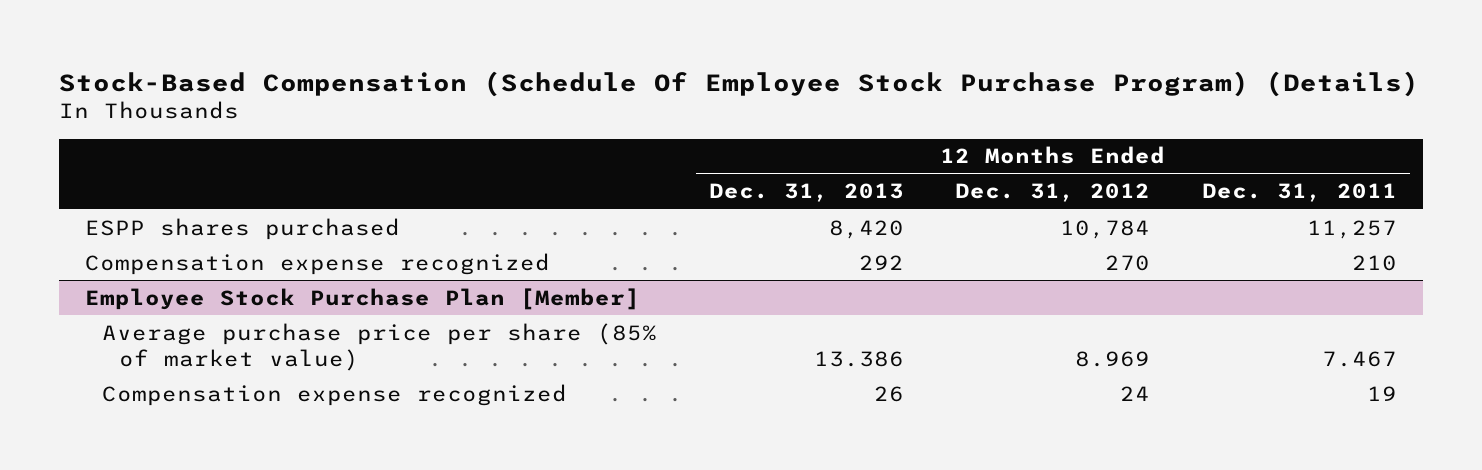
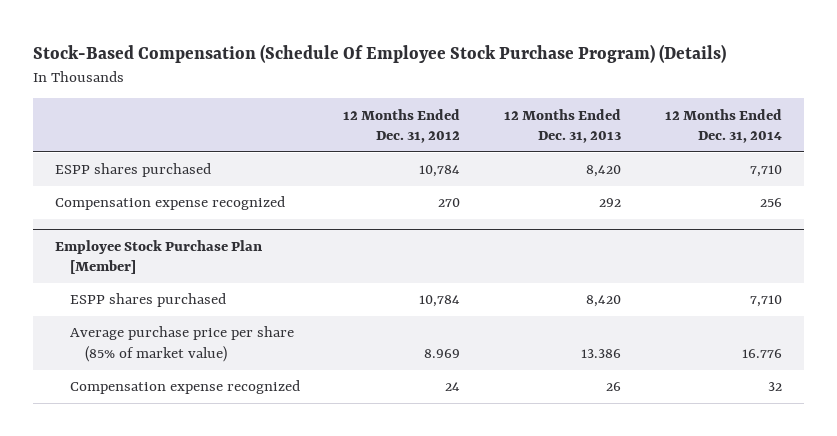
- | 12 Months Ended Dec. 31, 2013 | 12 Months Ended Dec. 31, 2012 | 12 Months Ended Dec. 31, 2011
+ | 12 Months Ended Dec. 31, 2012 | 12 Months Ended Dec. 31, 2013 | 12 Months Ended Dec. 31, 2014
@ Employee Stock Purchase Plan [Member]
+ ESPP shares purchased | 10,784 | 8,420 | 7,710

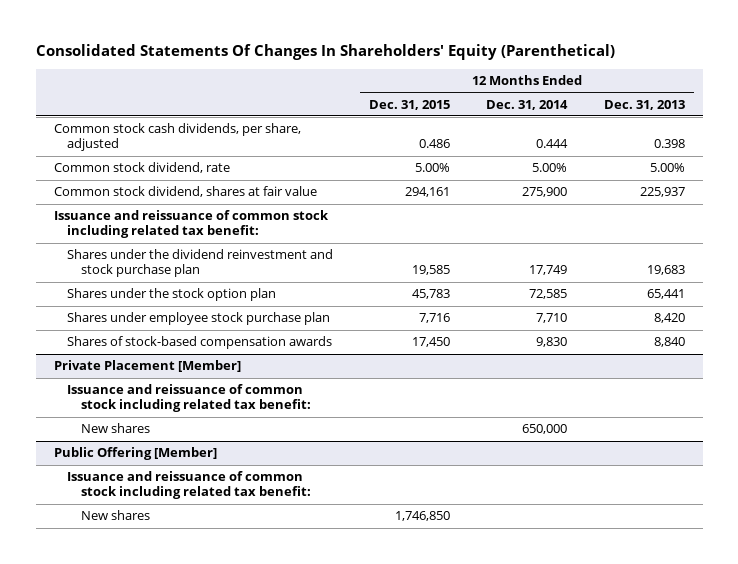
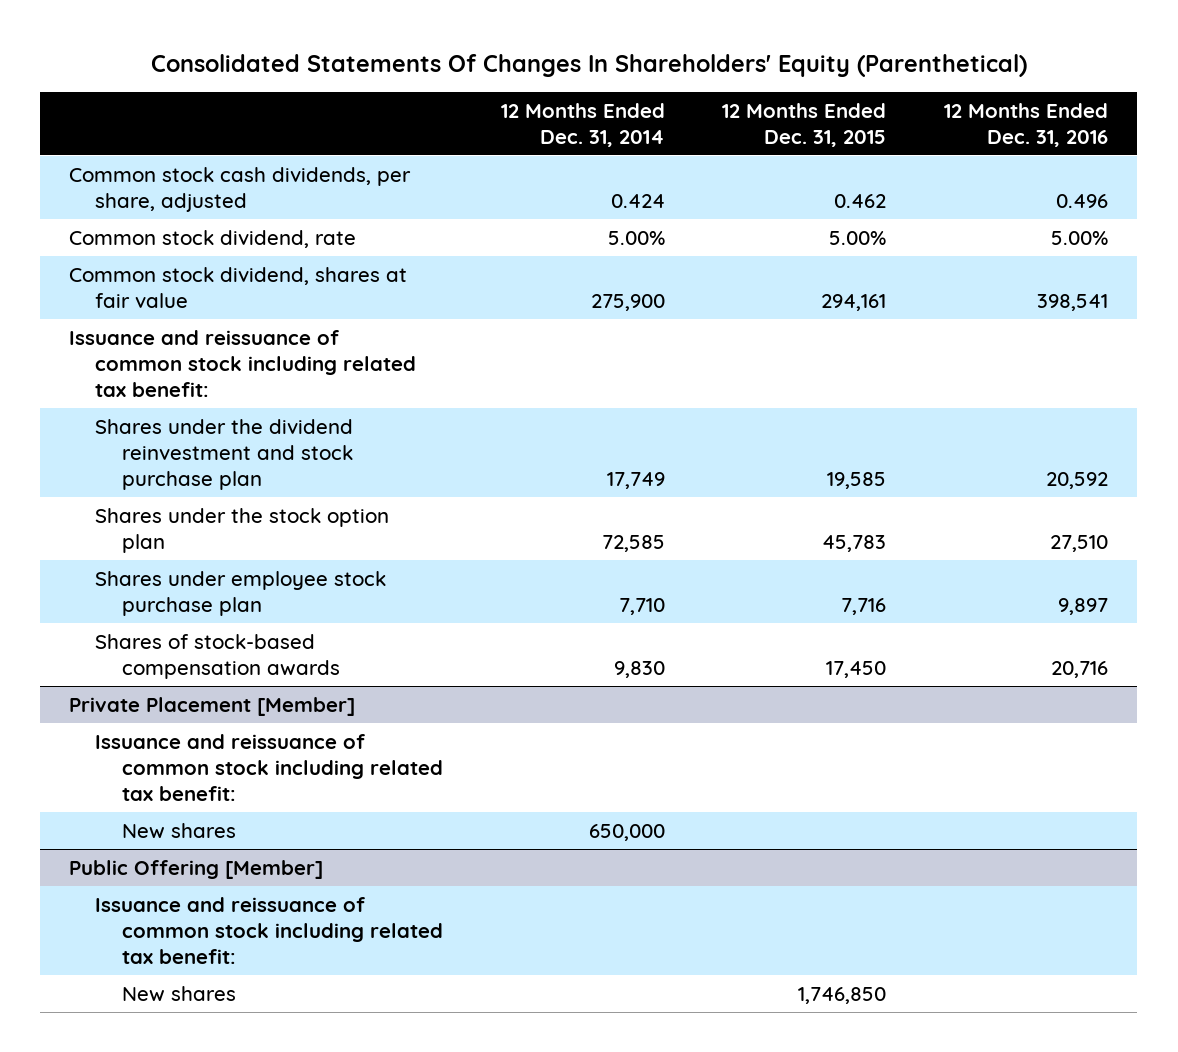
- | 12 Months Ended Dec. 31, 2015 | 12 Months Ended Dec. 31, 2014 | 12 Months Ended Dec. 31, 2013
+ | 12 Months Ended Dec. 31, 2014 | 12 Months Ended Dec. 31, 2015 | 12 Months Ended Dec. 31, 2016
- Common stock cash dividends, per share, adjusted | 0.486 | 0.444 | 0.398
+ Common stock cash dividends, per share, adjusted | 0.424 | 0.462 | 0.496

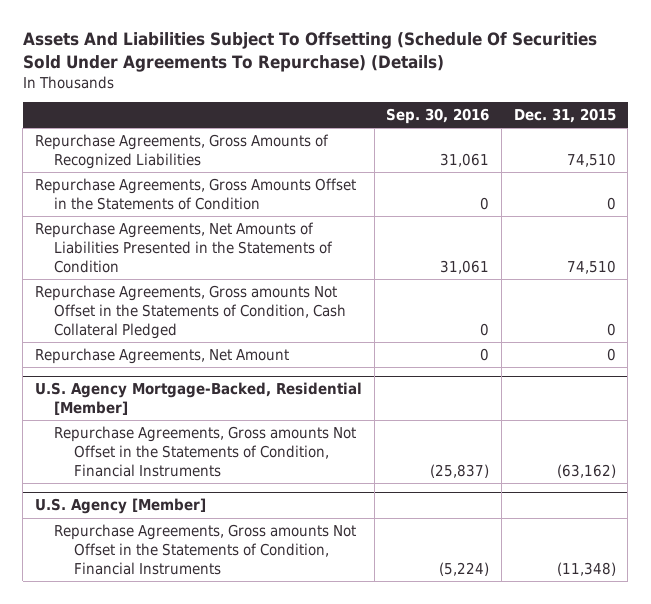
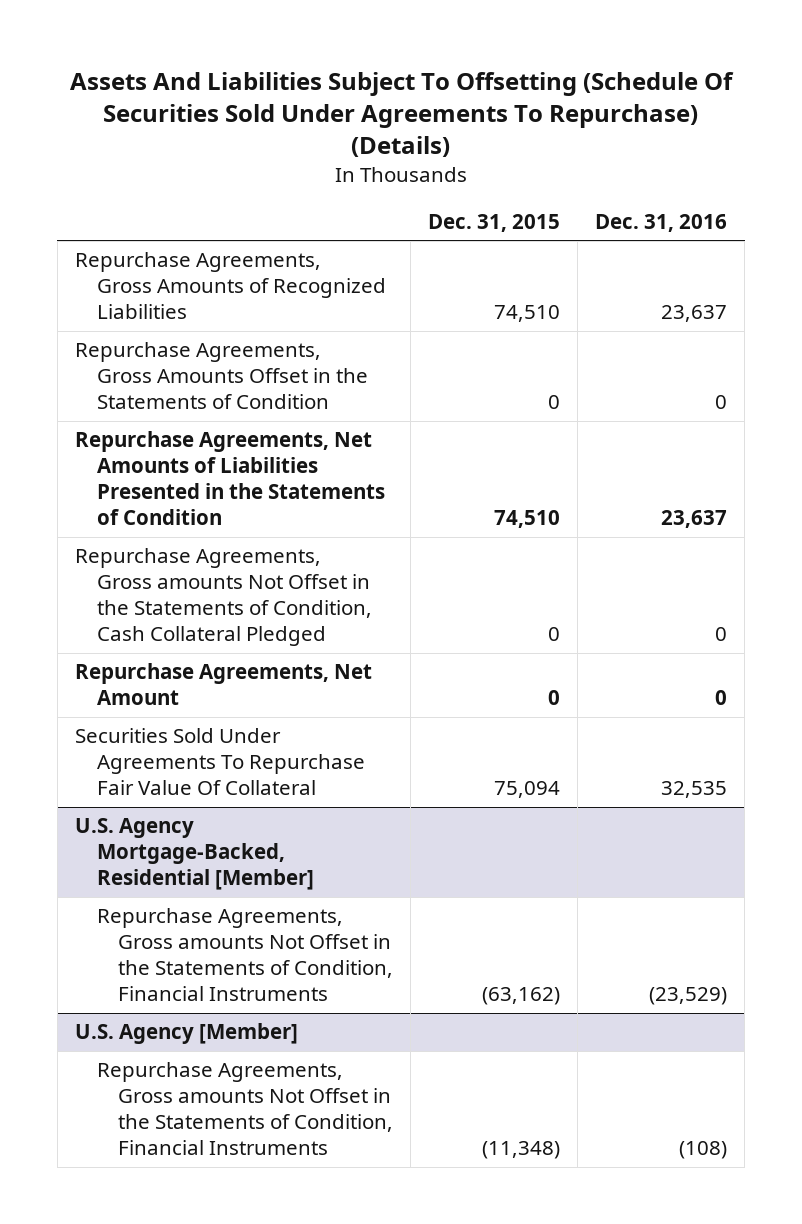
- | Sep. 30, 2016 | Dec. 31, 2015
+ | Dec. 31, 2015 | Dec. 31, 2016
+ Securities Sold Under Agreements To Repurchase Fair Value Of Collateral | 75,094 | 32,535

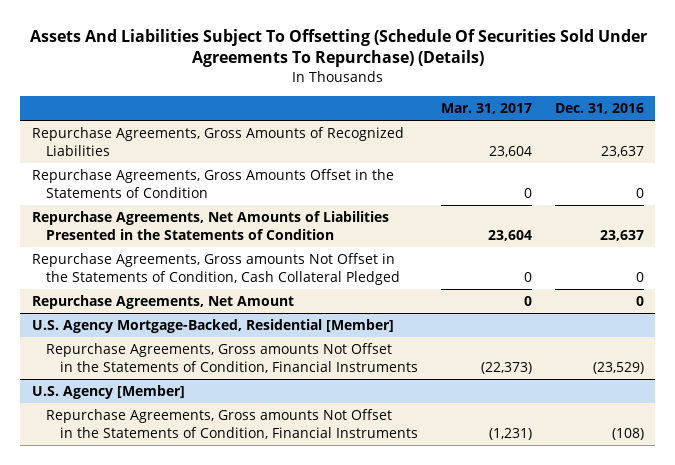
- | Dec. 31, 2015 | Dec. 31, 2016
+ | Mar. 31, 2017 | Dec. 31, 2016
- Securities Sold Under Agreements To Repurchase Fair Value Of Collateral | 75,094 | 32,535

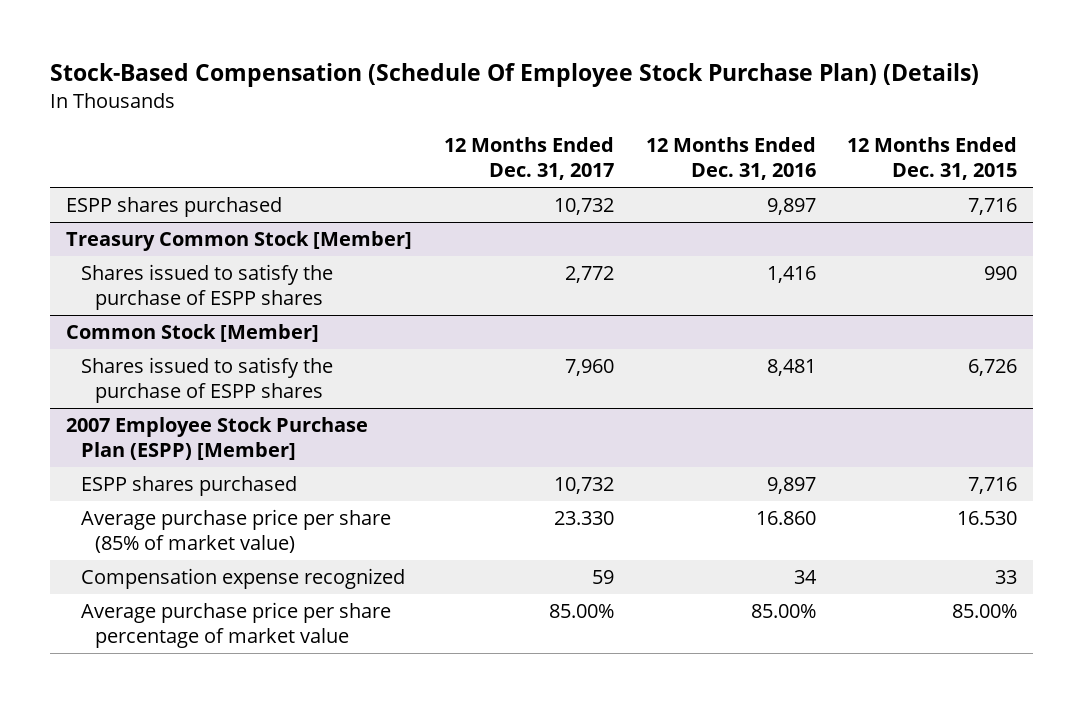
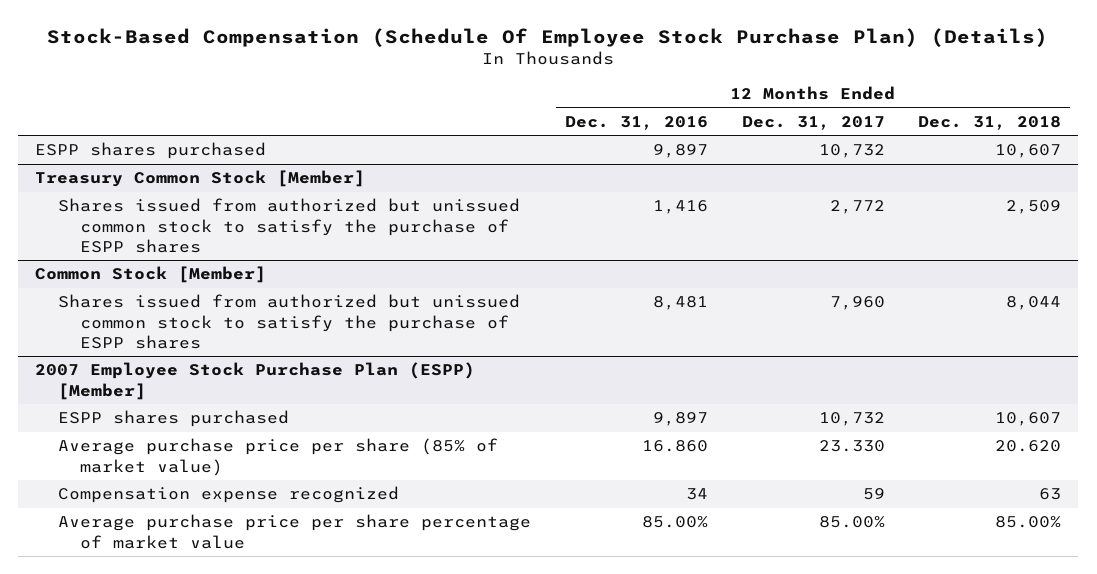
- | 12 Months Ended Dec. 31, 2017 | 12 Months Ended Dec. 31, 2016 | 12 Months Ended Dec. 31, 2015
+ | 12 Months Ended Dec. 31, 2016 | 12 Months Ended Dec. 31, 2017 | 12 Months Ended Dec. 31, 2018
@ Treasury Common Stock [Member]
- Shares issued to satisfy the purchase of ESPP shares | 2,772 | 1,416 | 990
+ Shares issued from authorized but unissued common stock to satisfy the purchase of ESPP shares | 1,416 | 2,772 | 2,509
@ Common Stock [Member]
- Shares issued to satisfy the purchase of ESPP shares | 7,960 | 8,481 | 6,726
+ Shares issued from authorized but unissued common stock to satisfy the purchase of ESPP shares | 8,481 | 7,960 | 8,044

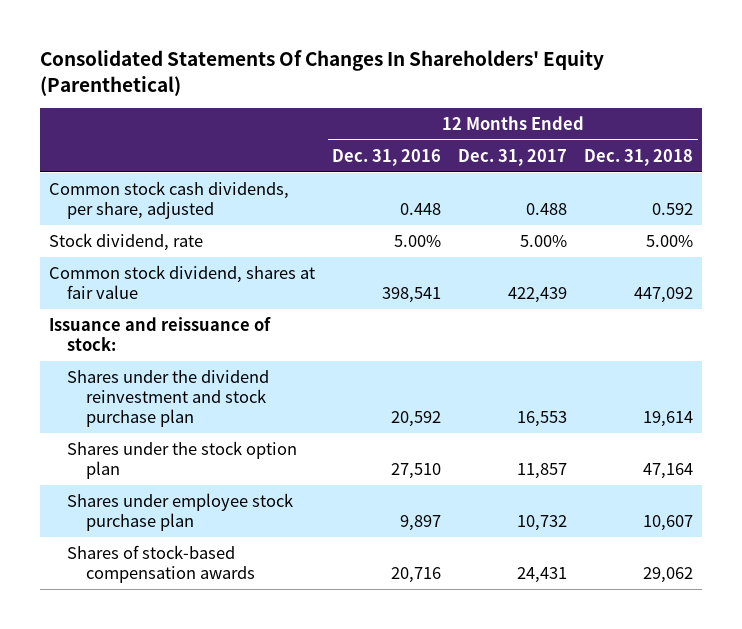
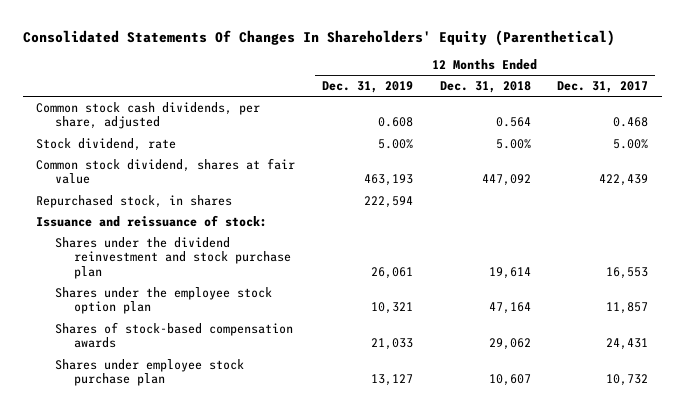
- | 12 Months Ended Dec. 31, 2016 | 12 Months Ended Dec. 31, 2017 | 12 Months Ended Dec. 31, 2018
+ | 12 Months Ended Dec. 31, 2019 | 12 Months Ended Dec. 31, 2018 | 12 Months Ended Dec. 31, 2017
- Common stock cash dividends, per share, adjusted | 0.448 | 0.488 | 0.592
+ Common stock cash dividends, per share, adjusted | 0.608 | 0.564 | 0.468
+ Repurchased stock, in shares | 222,594 | |
- Shares under the stock option plan | 27,510 | 11,857 | 47,164
+ Shares under the employee stock option plan | 10,321 | 47,164 | 11,857
moved down: Shares under employee stock purchase plan | 13,127 | 10,607 | 10,732

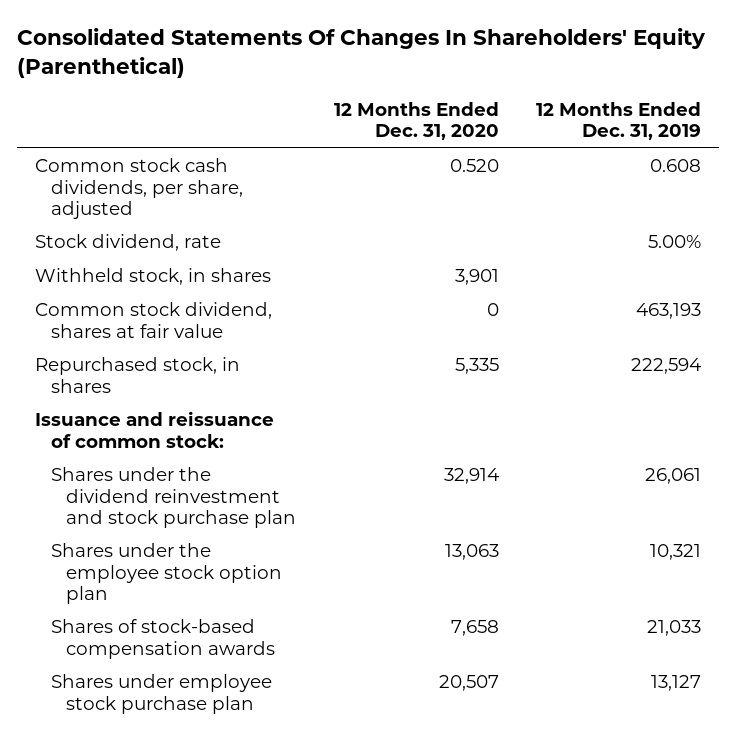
- | 12 Months Ended Dec. 31, 2019 | 12 Months Ended Dec. 31, 2018 | 12 Months Ended Dec. 31, 2017
+ | 12 Months Ended Dec. 31, 2020 | 12 Months Ended Dec. 31, 2019
+ Withheld stock, in shares | 3,901 |
- Issuance and reissuance of stock:
+ Issuance and reissuance of common stock:

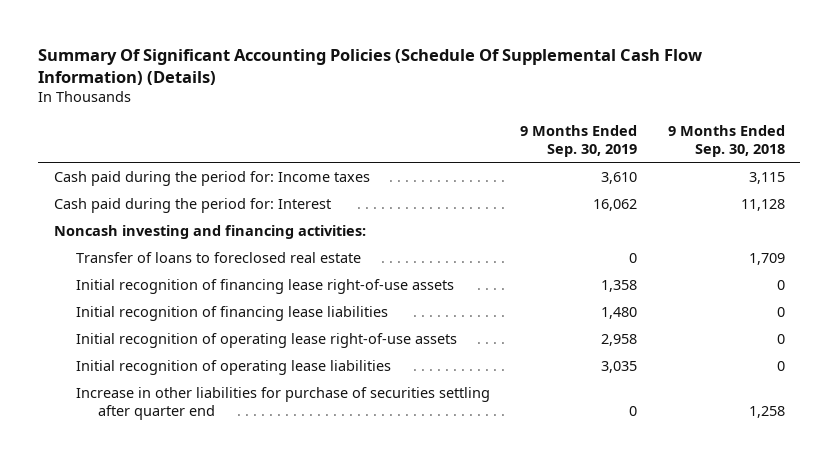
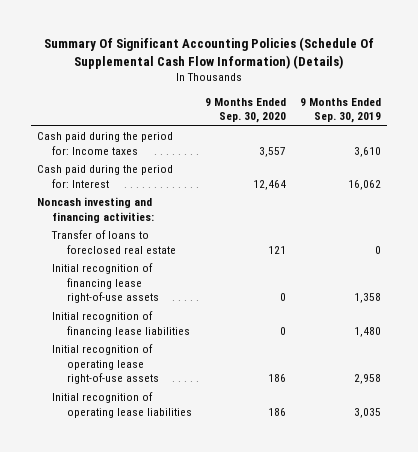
- | 9 Months Ended Sep. 30, 2019 | 9 Months Ended Sep. 30, 2018
+ | 9 Months Ended Sep. 30, 2020 | 9 Months Ended Sep. 30, 2019
- Increase in other liabilities for purchase of securities settling after quarter end | 0 | 1,258

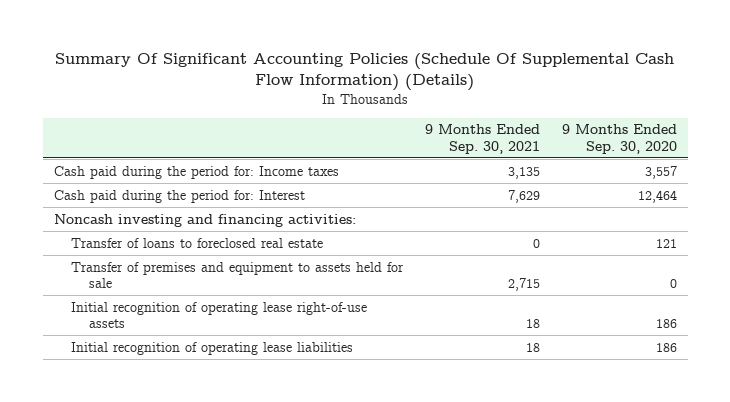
- | 9 Months Ended Sep. 30, 2020 | 9 Months Ended Sep. 30, 2019
+ | 9 Months Ended Sep. 30, 2021 | 9 Months Ended Sep. 30, 2020
- Initial recognition of financing lease right-of-use assets | 0 | 1,358
- Initial recognition of financing lease liabilities | 0 | 1,480
+ Transfer of premises and equipment to assets held for sale | 2,715 | 0

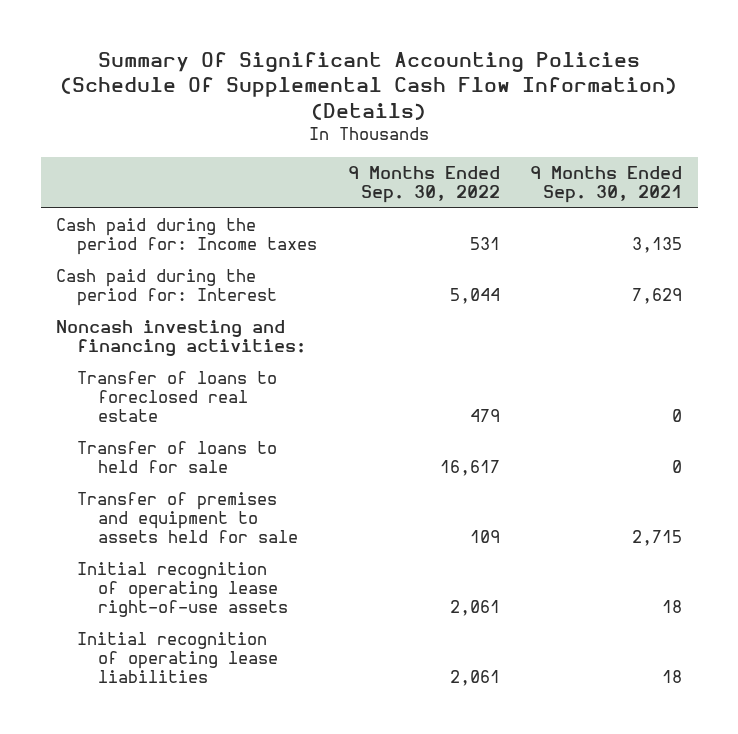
- | 9 Months Ended Sep. 30, 2021 | 9 Months Ended Sep. 30, 2020
+ | 9 Months Ended Sep. 30, 2022 | 9 Months Ended Sep. 30, 2021
+ Transfer of loans to held for sale | 16,617 | 0

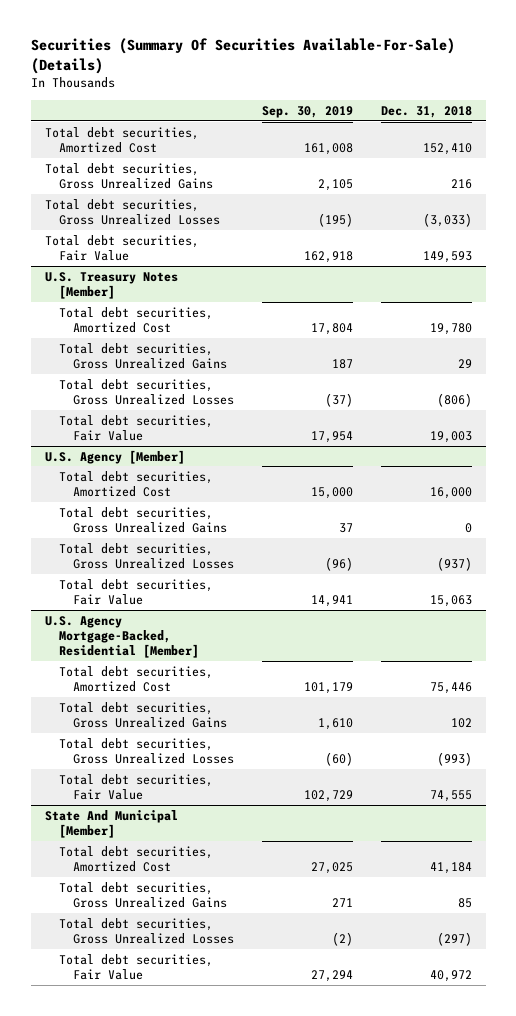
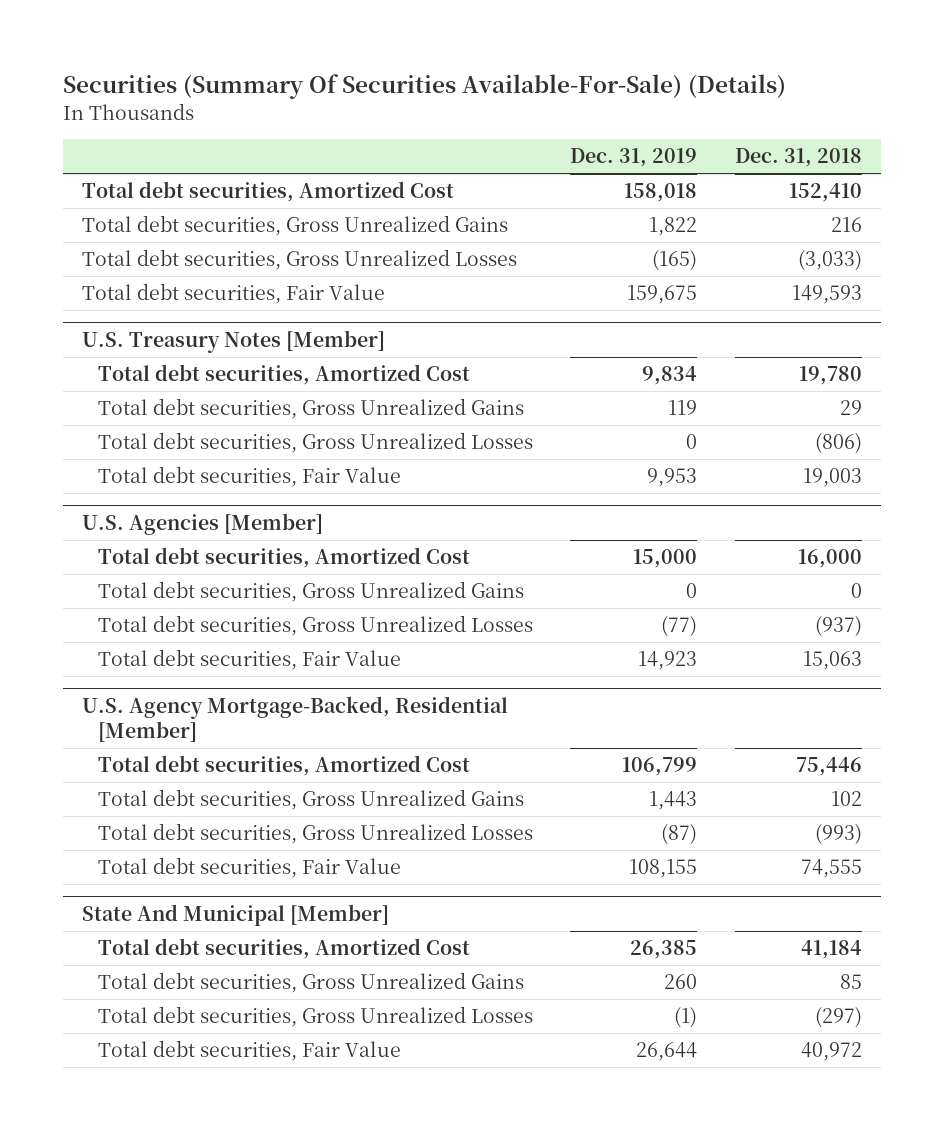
- | Sep. 30, 2019 | Dec. 31, 2018
+ | Dec. 31, 2019 | Dec. 31, 2018
- U.S. Agency [Member]
+ U.S. Agencies [Member]

